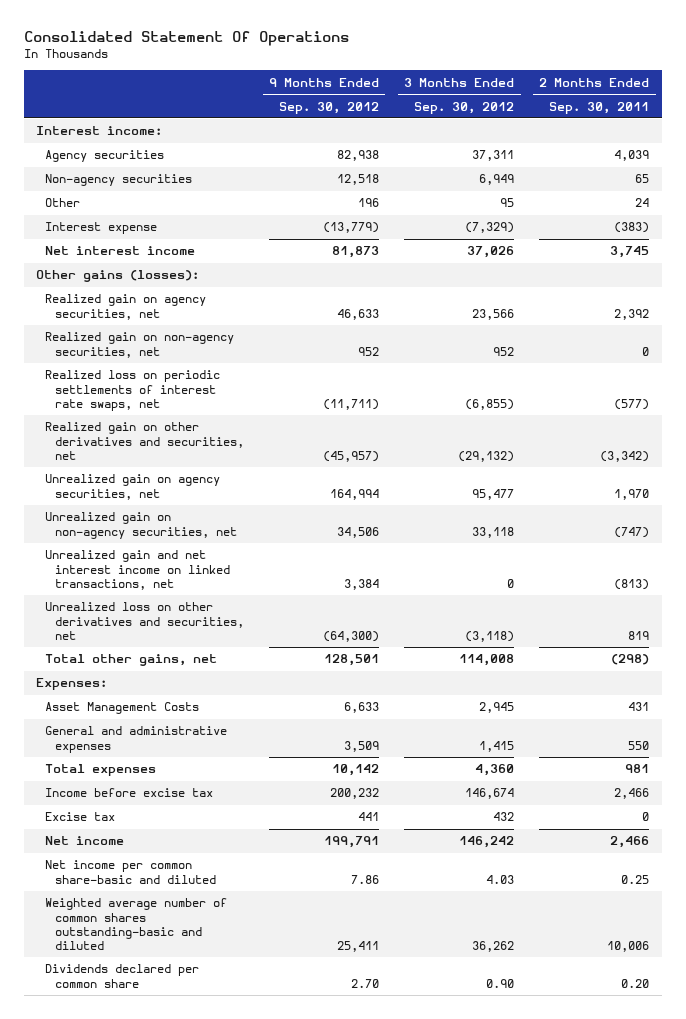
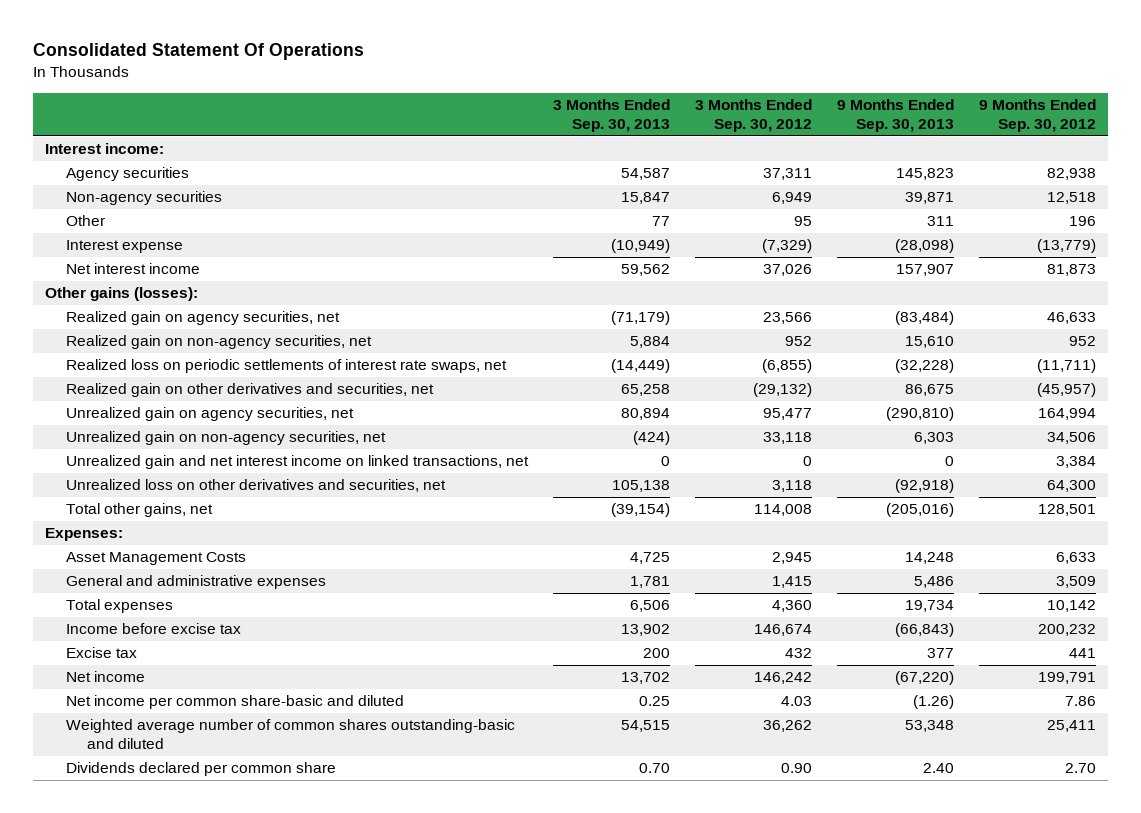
- | 9 Months Ended Sep. 30, 2012 | 3 Months Ended Sep. 30, 2012 | 2 Months Ended Sep. 30, 2011
+ | 3 Months Ended Sep. 30, 2013 | 3 Months Ended Sep. 30, 2012 | 9 Months Ended Sep. 30, 2013 | 9 Months Ended Sep. 30, 2012
- Unrealized loss on other derivatives and securities, net | (64,300) | (3,118) | 819
+ Unrealized loss on other derivatives and securities, net | 105,138 | 3,118 | (92,918) | 64,300

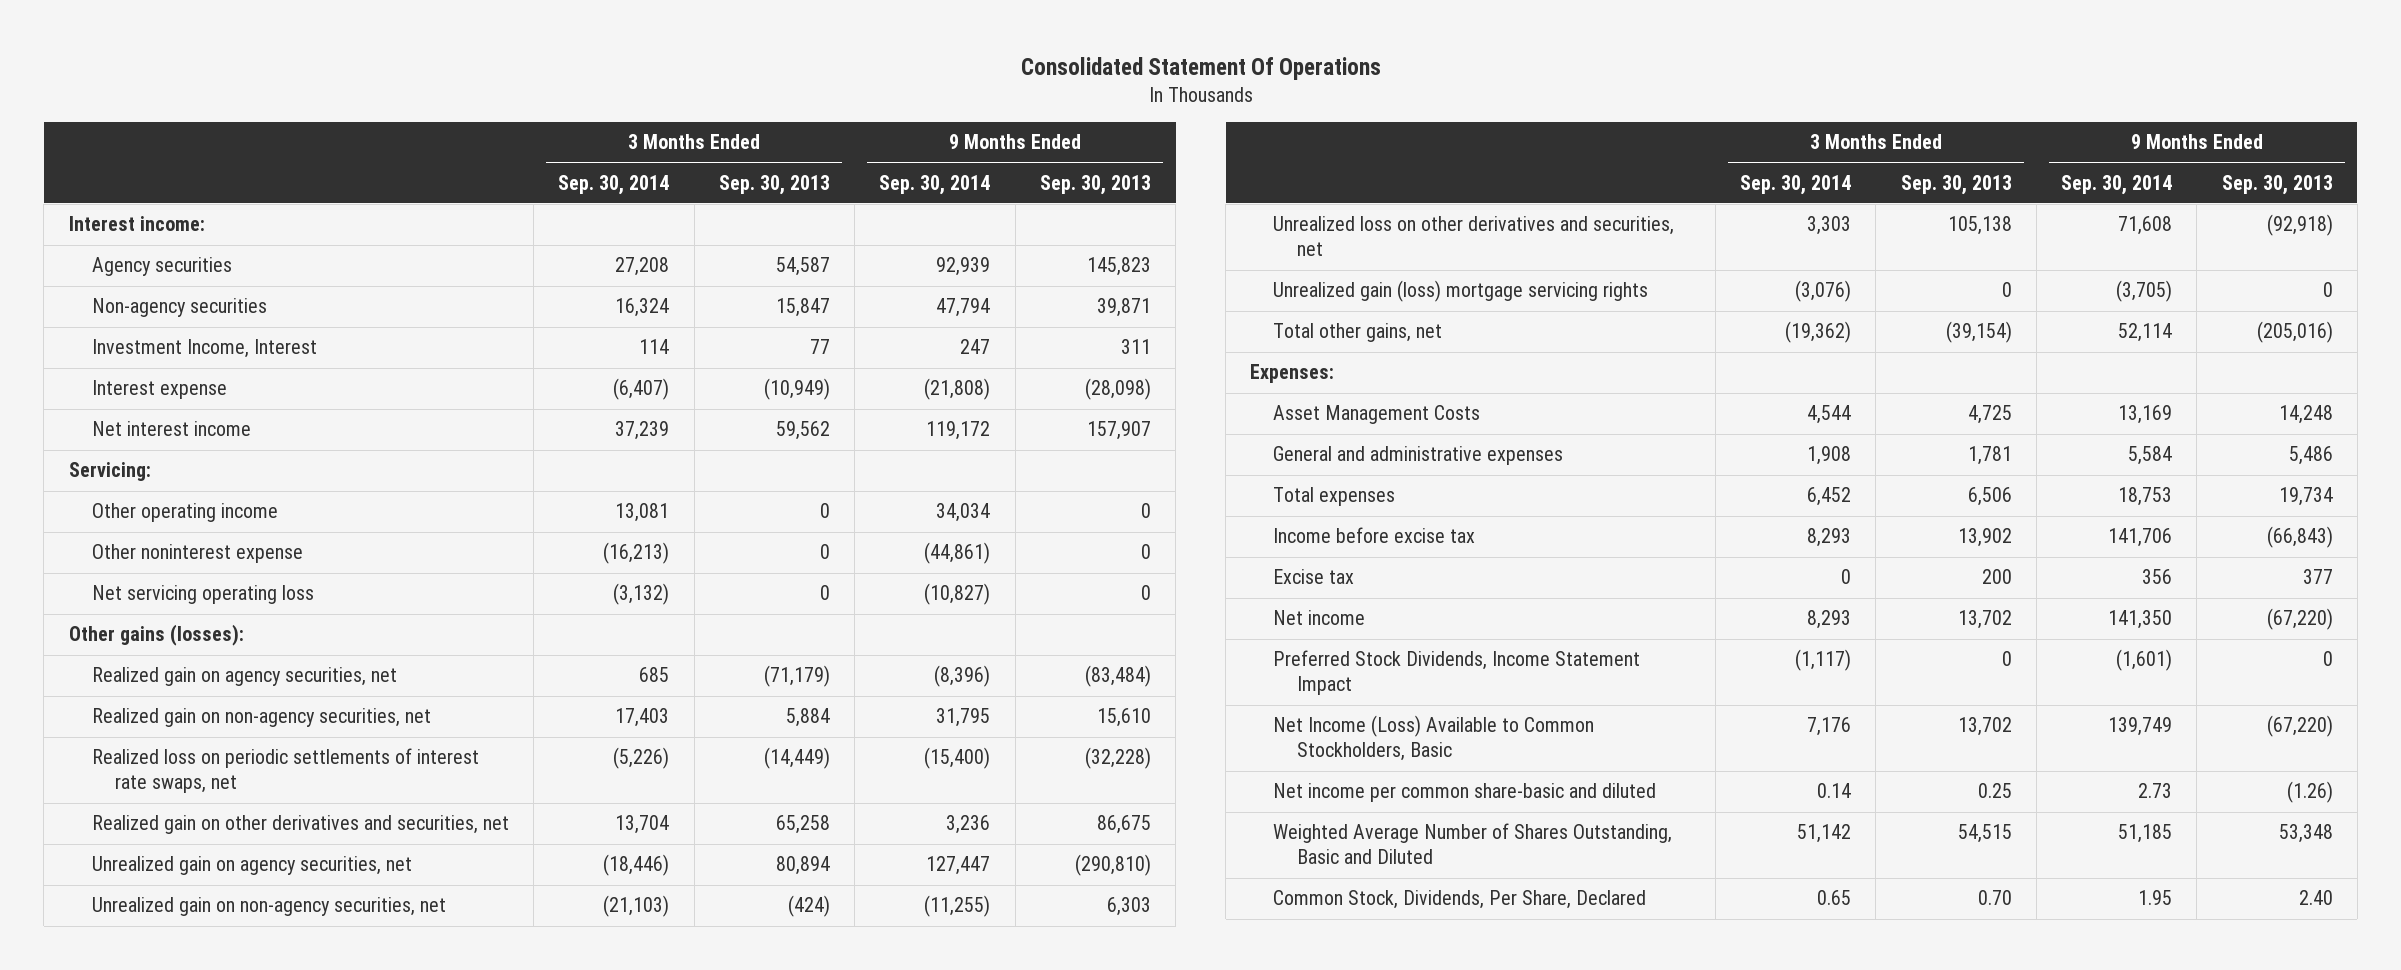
- | 3 Months Ended Sep. 30, 2013 | 3 Months Ended Sep. 30, 2012 | 9 Months Ended Sep. 30, 2013 | 9 Months Ended Sep. 30, 2012
+ | 3 Months Ended Sep. 30, 2014 | 3 Months Ended Sep. 30, 2013 | 9 Months Ended Sep. 30, 2014 | 9 Months Ended Sep. 30, 2013
- Other | 77 | 95 | 311 | 196
+ Investment Income, Interest | 114 | 77 | 247 | 311
+ Servicing:
+ Other operating income | 13,081 | 0 | 34,034 | 0
+ Other noninterest expense | (16,213) | 0 | (44,861) | 0
+ Net servicing operating loss | (3,132) | 0 | (10,827) | 0
- Unrealized gain and net interest income on linked transactions, net | 0 | 0 | 0 | 3,384
+ Unrealized gain (loss) mortgage servicing rights | (3,076) | 0 | (3,705) | 0
+ Preferred Stock Dividends, Income Statement Impact | (1,117) | 0 | (1,601) | 0
+ Net Income (Loss) Available to Common Stockholders, Basic | 7,176 | 13,702 | 139,749 | (67,220)
- Weighted average number of common shares outstanding-basic and diluted | 54,515 | 36,262 | 53,348 | 25,411
- Dividends declared per common share | 0.70 | 0.90 | 2.40 | 2.70
+ Weighted Average Number of Shares Outstanding, Basic and Diluted | 51,142 | 54,515 | 51,185 | 53,348
+ Common Stock, Dividends, Per Share, Declared | 0.65 | 0.70 | 1.95 | 2.40

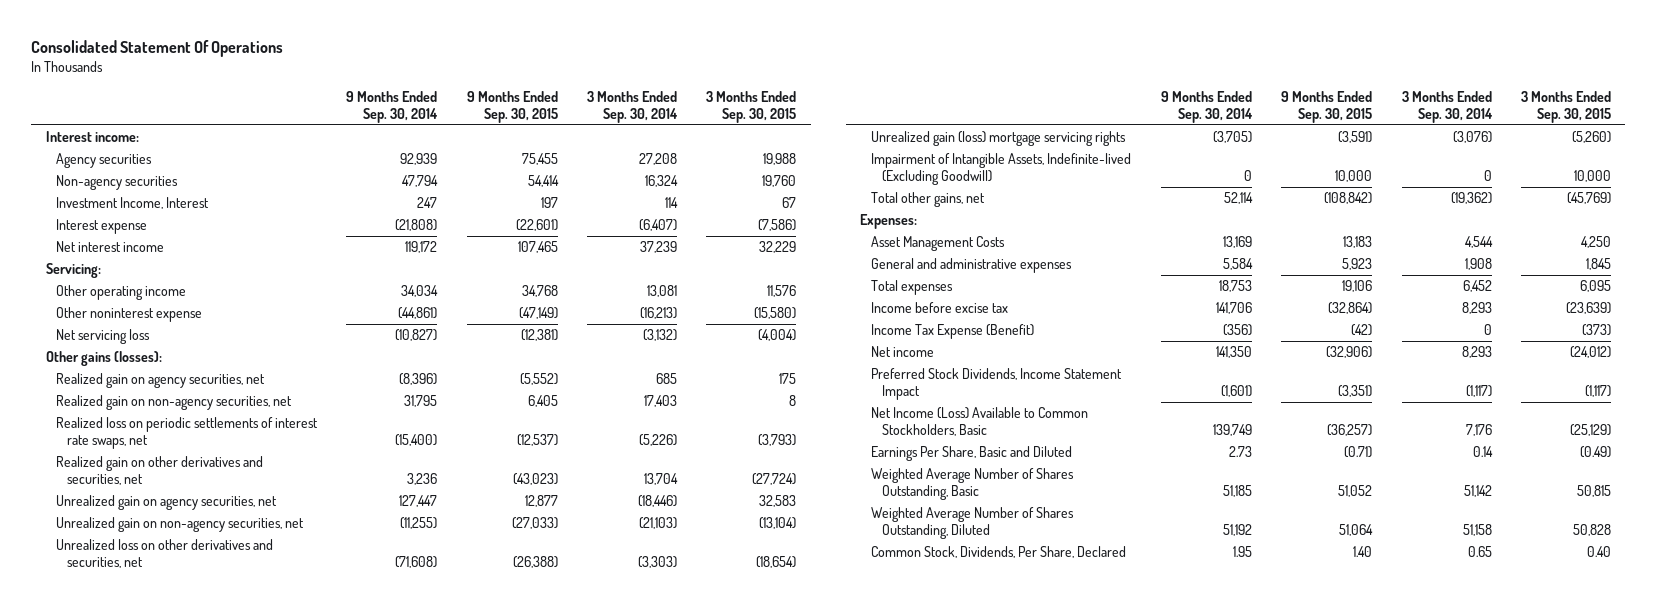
- | 3 Months Ended Sep. 30, 2014 | 3 Months Ended Sep. 30, 2013 | 9 Months Ended Sep. 30, 2014 | 9 Months Ended Sep. 30, 2013
+ | 9 Months Ended Sep. 30, 2014 | 9 Months Ended Sep. 30, 2015 | 3 Months Ended Sep. 30, 2014 | 3 Months Ended Sep. 30, 2015
- Net servicing operating loss | (3,132) | 0 | (10,827) | 0
+ Net servicing loss | (10,827) | (12,381) | (3,132) | (4,004)
- Unrealized loss on other derivatives and securities, net | 3,303 | 105,138 | 71,608 | (92,918)
+ Unrealized loss on other derivatives and securities, net | (71,608) | (26,388) | (3,303) | (18,654)
+ Impairment of Intangible Assets, Indefinite-lived (Excluding Goodwill) | 0 | 10,000 | 0 | 10,000
- Excise tax | 0 | 200 | 356 | 377
+ Income Tax Expense (Benefit) | (356) | (42) | 0 | (373)
- Net income per common share-basic and diluted | 0.14 | 0.25 | 2.73 | (1.26)
- Weighted Average Number of Shares Outstanding, Basic and Diluted | 51,142 | 54,515 | 51,185 | 53,348
+ Earnings Per Share, Basic and Diluted | 2.73 | (0.71) | 0.14 | (0.49)
+ Weighted Average Number of Shares Outstanding, Basic | 51,185 | 51,052 | 51,142 | 50,815
+ Weighted Average Number of Shares Outstanding, Diluted | 51,192 | 51,064 | 51,158 | 50,828

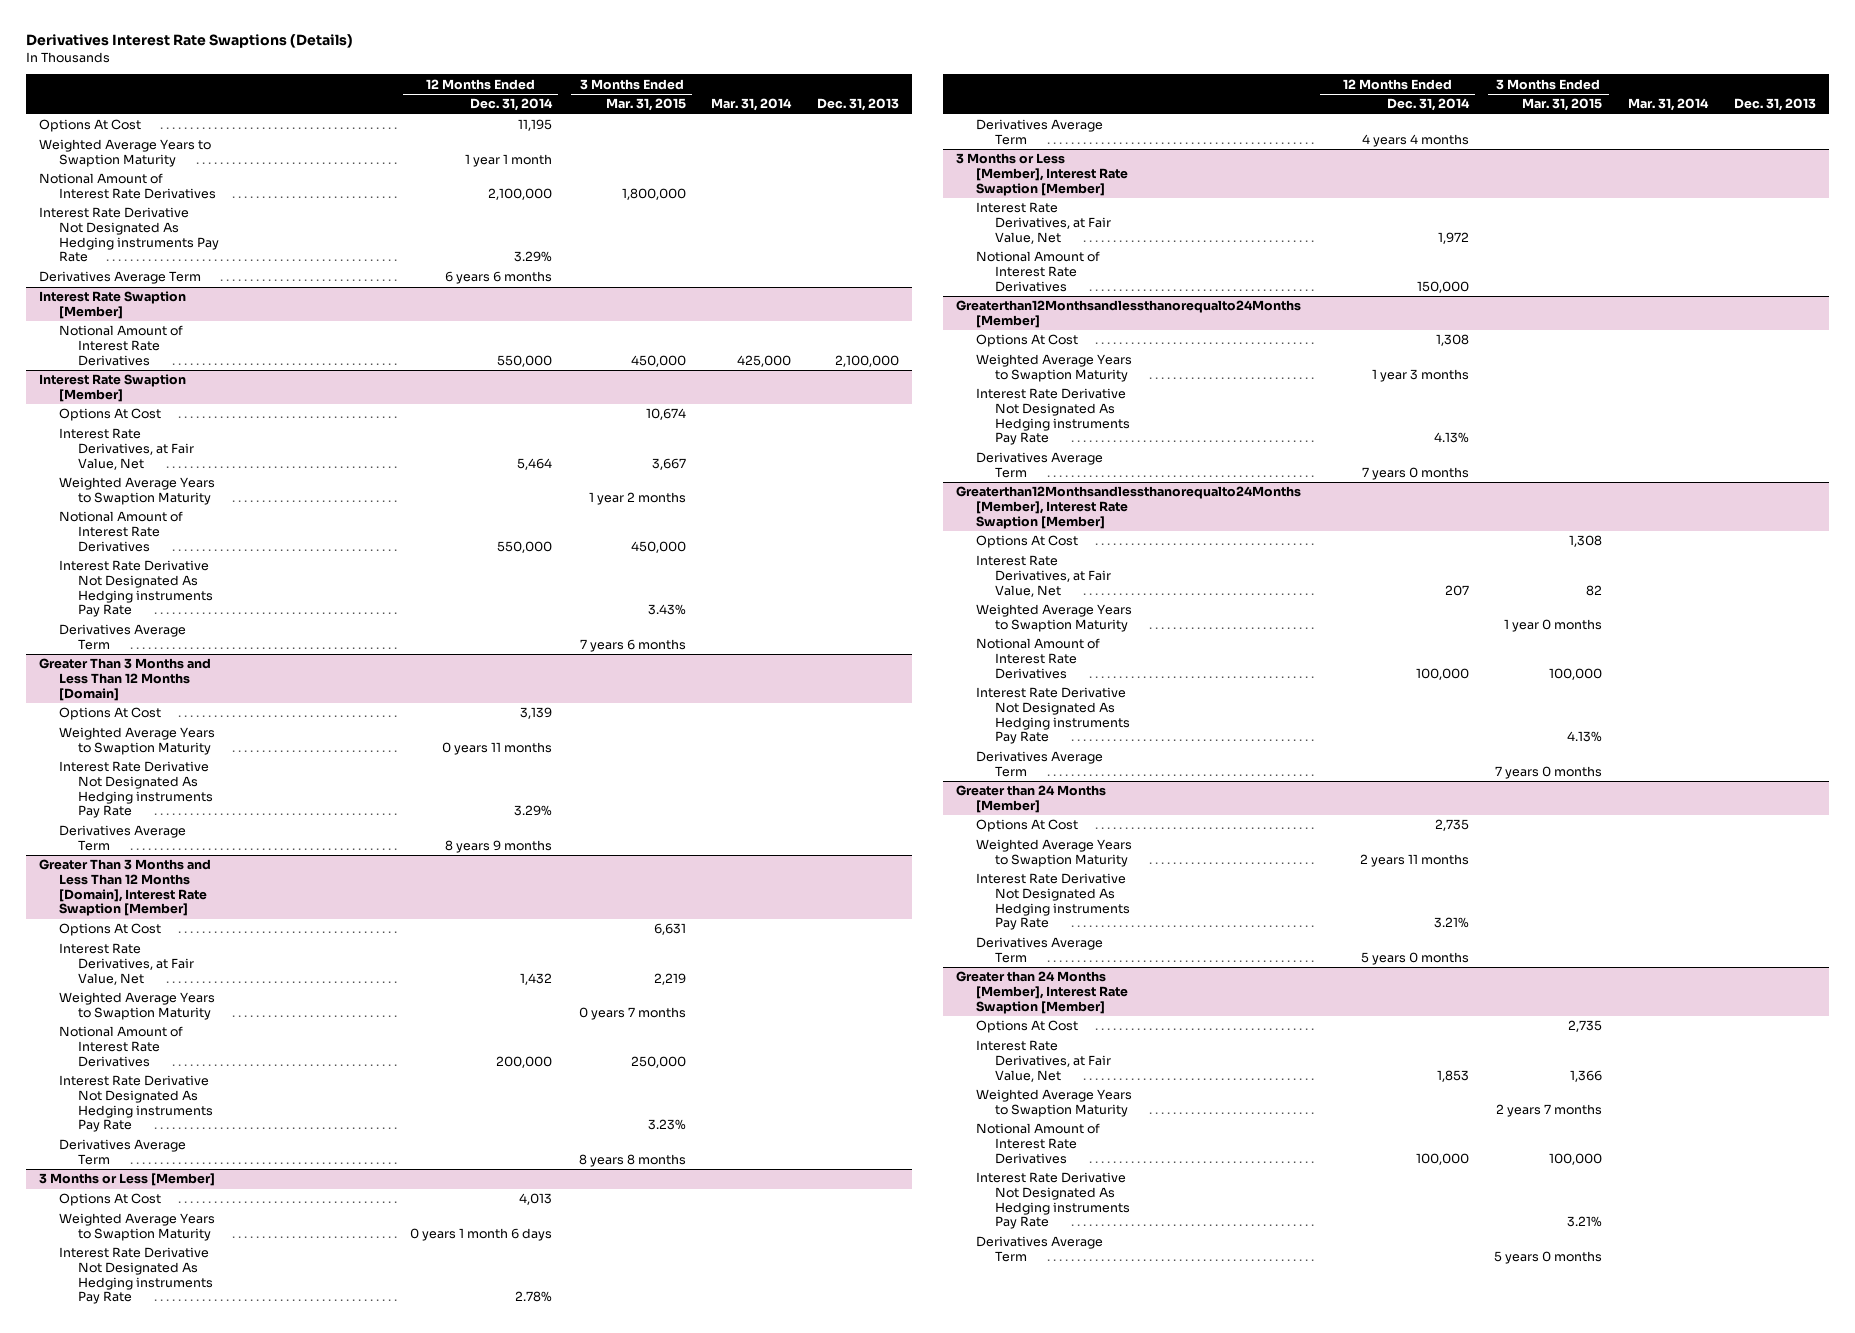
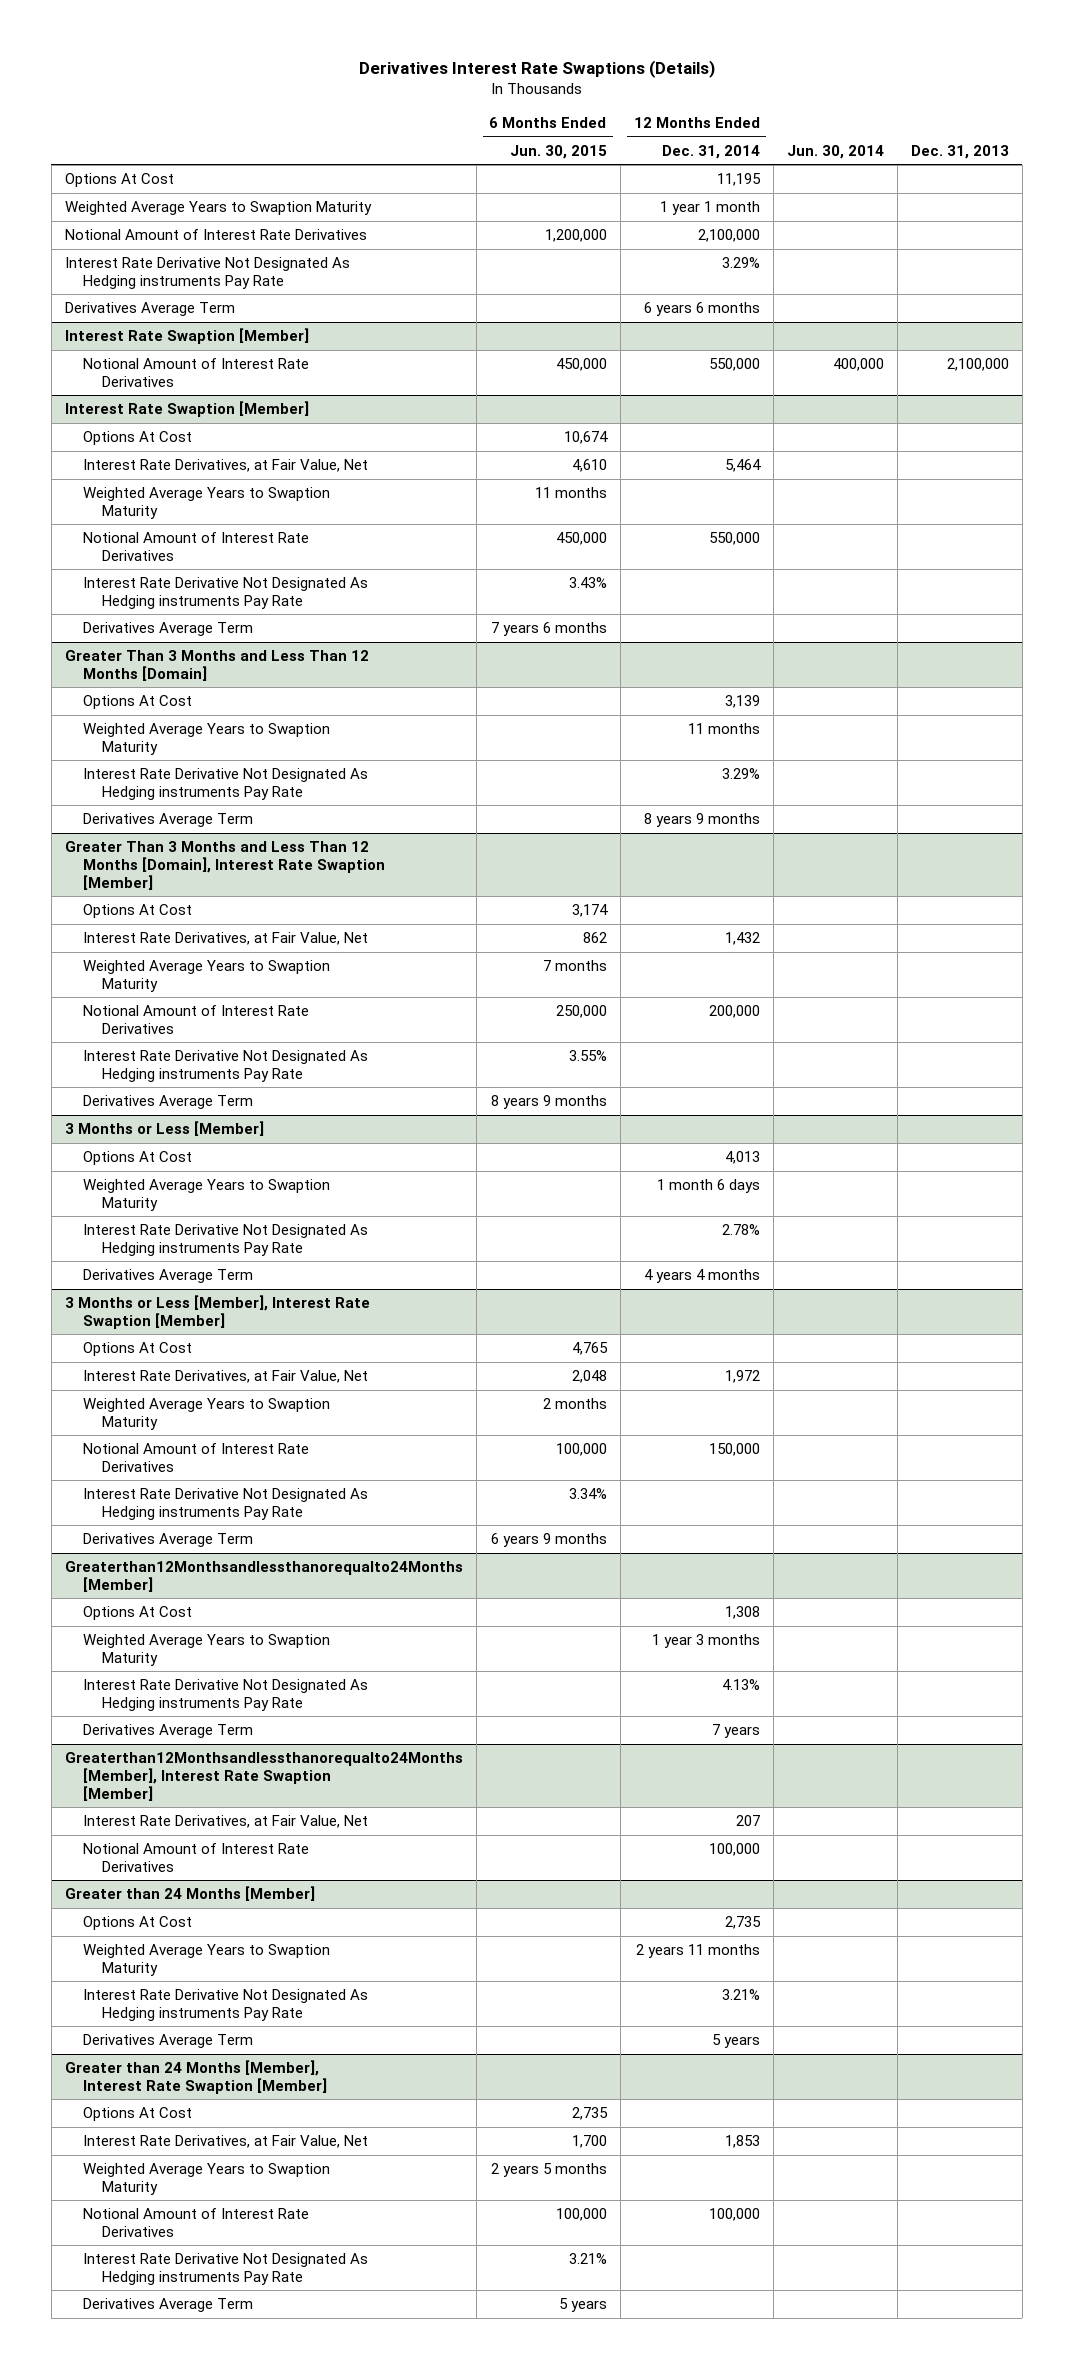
- | 12 Months Ended Dec. 31, 2014 | 3 Months Ended Mar. 31, 2015 | Mar. 31, 2014 | Dec. 31, 2013
+ | 6 Months Ended Jun. 30, 2015 | 12 Months Ended Dec. 31, 2014 | Jun. 30, 2014 | Dec. 31, 2013
@ Greater Than 3 Months and Less Than 12 Months [Domain]
- Weighted Average Years to Swaption Maturity | 0 years 11 months | | |
+ Weighted Average Years to Swaption Maturity | | 11 months | |
@ 3 Months or Less [Member]
- Weighted Average Years to Swaption Maturity | 0 years 1 month 6 days | | |
+ Weighted Average Years to Swaption Maturity | | 1 month 6 days | |
@ 3 Months or Less [Member], Interest Rate Swaption [Member]
+ Options At Cost | 4,765 | | |
+ Weighted Average Years to Swaption Maturity | 2 months | | |
+ Interest Rate Derivative Not Designated As Hedging instruments Pay Rate | 3.34% | | |
+ Derivatives Average Term | 6 years 9 months | | |
@ Greaterthan12Monthsandlessthanorequalto24Months [Member]
- Derivatives Average Term | 7 years 0 months | | |
+ Derivatives Average Term | | 7 years | |
@ Greaterthan12Monthsandlessthanorequalto24Months [Member], Interest Rate Swaption [Member]
- Options At Cost | | 1,308 | |
- Weighted Average Years to Swaption Maturity | | 1 year 0 months | |
- Interest Rate Derivative Not Designated As Hedging instruments Pay Rate | | 4.13% | |
- Derivatives Average Term | | 7 years 0 months | |
@ Greater than 24 Months [Member]
- Derivatives Average Term | 5 years 0 months | | |
+ Derivatives Average Term | | 5 years | |

